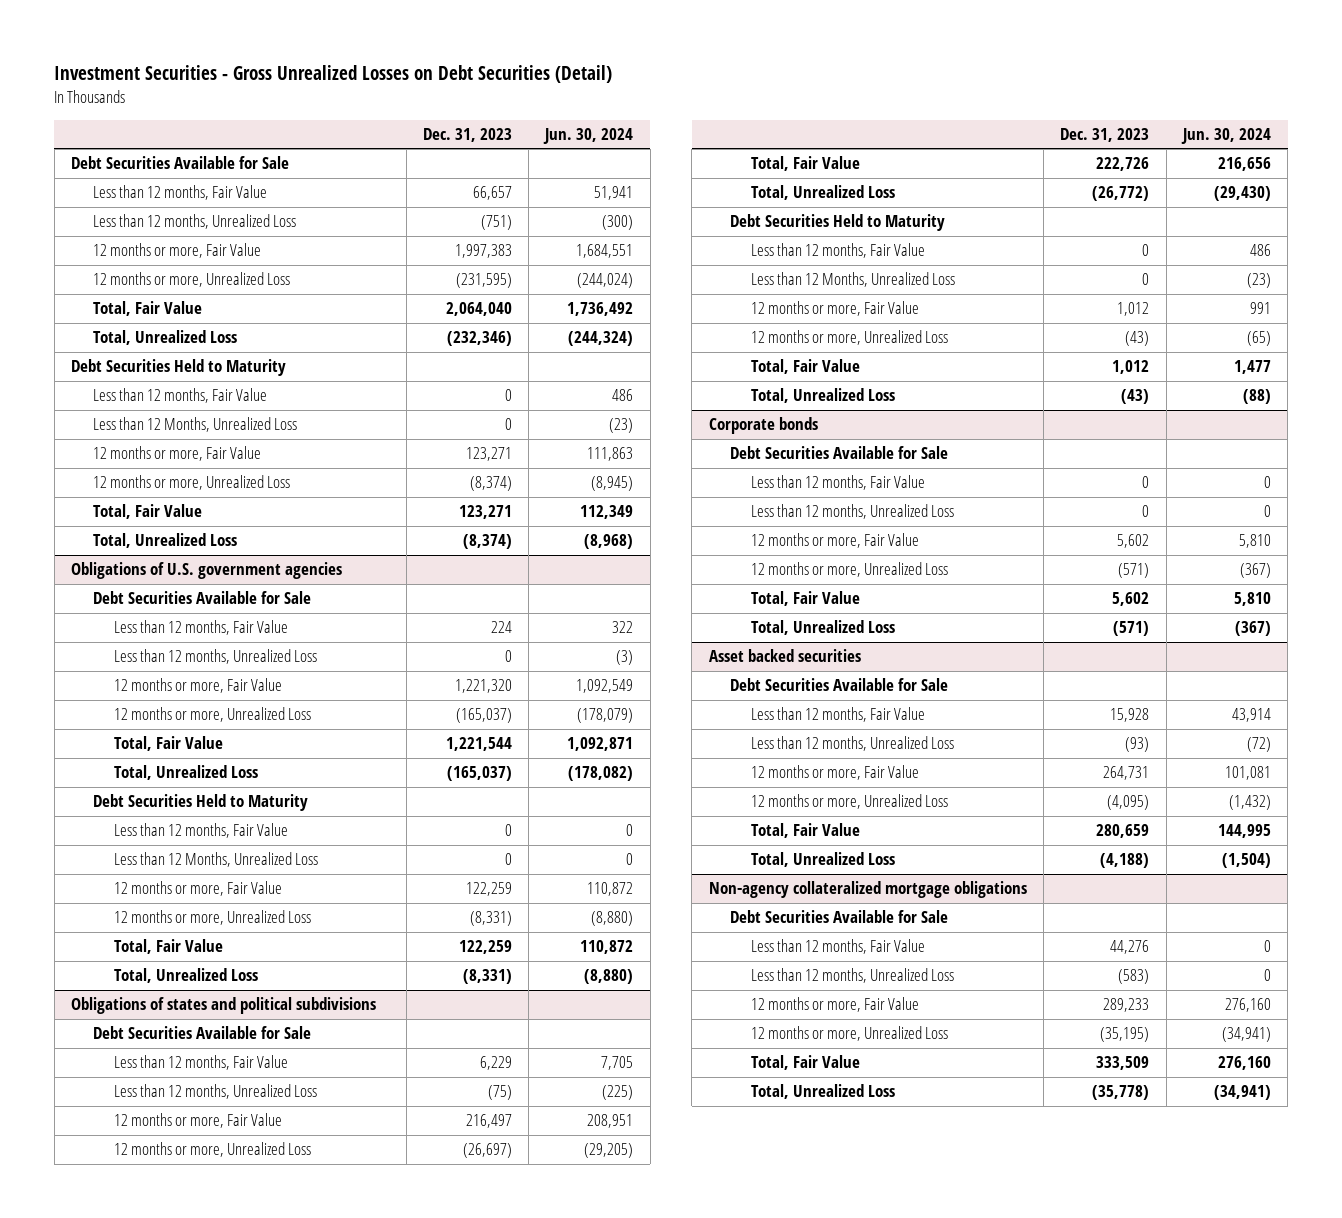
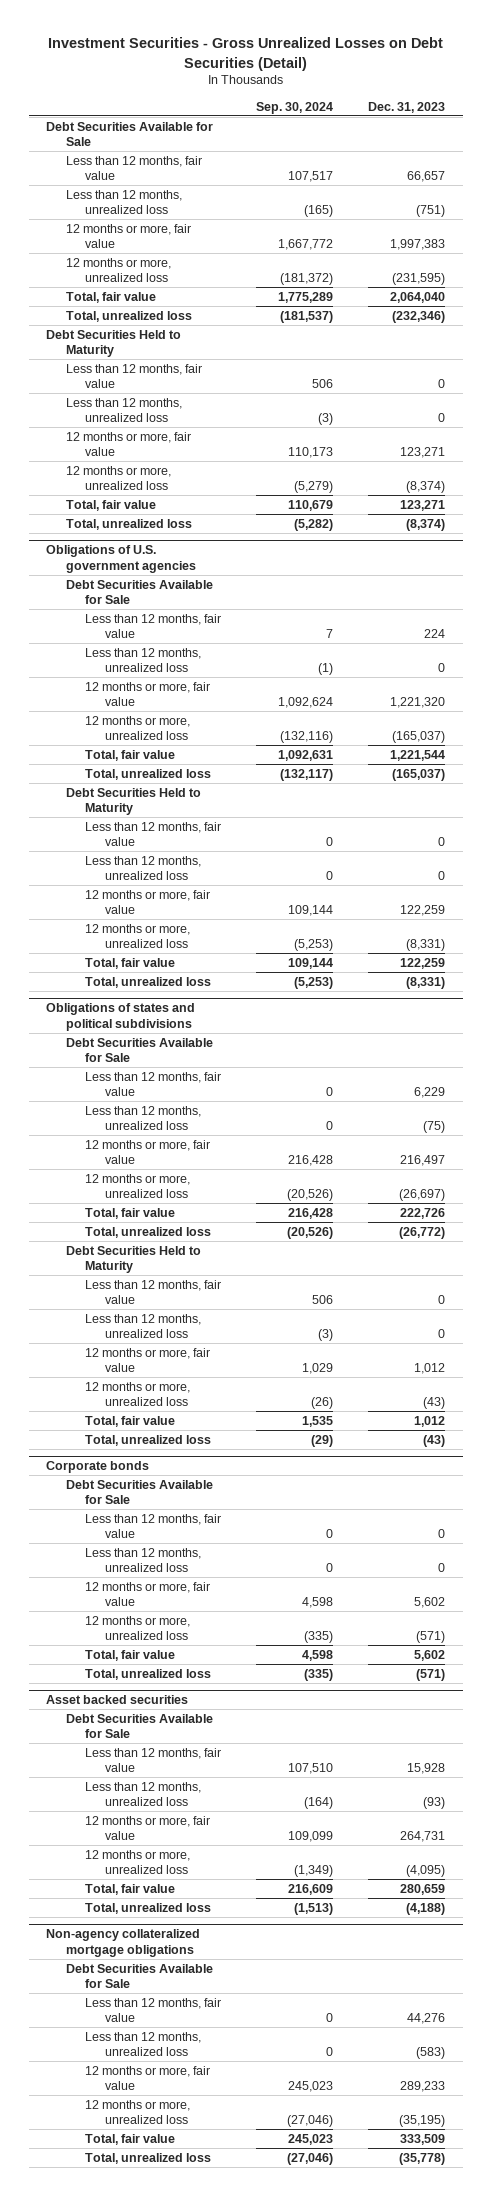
- | Dec. 31, 2023 | Jun. 30, 2024
+ | Sep. 30, 2024 | Dec. 31, 2023
- Less than 12 months, Fair Value | 66,657 | 51,941
- Less than 12 months, Unrealized Loss | (751) | (300)
- 12 months or more, Fair Value | 1,997,383 | 1,684,551
- 12 months or more, Unrealized Loss | (231,595) | (244,024)
- Total, Fair Value | 2,064,040 | 1,736,492
- Total, Unrealized Loss | (232,346) | (244,324)
+ Less than 12 months, fair value | 107,517 | 66,657
+ Less than 12 months, unrealized loss | (165) | (751)
+ 12 months or more, fair value | 1,667,772 | 1,997,383
+ 12 months or more, unrealized loss | (181,372) | (231,595)
+ Total, fair value | 1,775,289 | 2,064,040
+ Total, unrealized loss | (181,537) | (232,346)
- Less than 12 months, Fair Value | 0 | 486
- Less than 12 Months, Unrealized Loss | 0 | (23)
- 12 months or more, Fair Value | 123,271 | 111,863
- 12 months or more, Unrealized Loss | (8,374) | (8,945)
- Total, Fair Value | 123,271 | 112,349
- Total, Unrealized Loss | (8,374) | (8,968)
+ Less than 12 months, fair value | 506 | 0
+ Less than 12 months, unrealized loss | (3) | 0
+ 12 months or more, fair value | 110,173 | 123,271
+ 12 months or more, unrealized loss | (5,279) | (8,374)
+ Total, fair value | 110,679 | 123,271
+ Total, unrealized loss | (5,282) | (8,374)
@ Obligations of U.S. government agencies
- Less than 12 months, Fair Value | 224 | 322
- Less than 12 months, Unrealized Loss | 0 | (3)
- 12 months or more, Fair Value | 1,221,320 | 1,092,549
- 12 months or more, Unrealized Loss | (165,037) | (178,079)
- Total, Fair Value | 1,221,544 | 1,092,871
- Total, Unrealized Loss | (165,037) | (178,082)
+ Less than 12 months, fair value | 7 | 224
+ Less than 12 months, unrealized loss | (1) | 0
+ 12 months or more, fair value | 1,092,624 | 1,221,320
+ 12 months or more, unrealized loss | (132,116) | (165,037)
+ Total, fair value | 1,092,631 | 1,221,544
+ Total, unrealized loss | (132,117) | (165,037)
- Less than 12 months, Fair Value | 0 | 0
- Less than 12 Months, Unrealized Loss | 0 | 0
- 12 months or more, Fair Value | 122,259 | 110,872
- 12 months or more, Unrealized Loss | (8,331) | (8,880)
- Total, Fair Value | 122,259 | 110,872
- Total, Unrealized Loss | (8,331) | (8,880)
+ Less than 12 months, fair value | 0 | 0
+ Less than 12 months, unrealized loss | 0 | 0
+ 12 months or more, fair value | 109,144 | 122,259
+ 12 months or more, unrealized loss | (5,253) | (8,331)
+ Total, fair value | 109,144 | 122,259
+ Total, unrealized loss | (5,253) | (8,331)
@ Obligations of states and political subdivisions
- Less than 12 months, Fair Value | 6,229 | 7,705
- Less than 12 months, Unrealized Loss | (75) | (225)
- 12 months or more, Fair Value | 216,497 | 208,951
- 12 months or more, Unrealized Loss | (26,697) | (29,205)
- Total, Fair Value | 222,726 | 216,656
- Total, Unrealized Loss | (26,772) | (29,430)
+ Less than 12 months, fair value | 0 | 6,229
+ Less than 12 months, unrealized loss | 0 | (75)
+ 12 months or more, fair value | 216,428 | 216,497
+ 12 months or more, unrealized loss | (20,526) | (26,697)
+ Total, fair value | 216,428 | 222,726
+ Total, unrealized loss | (20,526) | (26,772)
- Less than 12 months, Fair Value | 0 | 486
- Less than 12 Months, Unrealized Loss | 0 | (23)
- 12 months or more, Fair Value | 1,012 | 991
- 12 months or more, Unrealized Loss | (43) | (65)
- Total, Fair Value | 1,012 | 1,477
- Total, Unrealized Loss | (43) | (88)
+ Less than 12 months, fair value | 506 | 0
+ Less than 12 months, unrealized loss | (3) | 0
+ 12 months or more, fair value | 1,029 | 1,012
+ 12 months or more, unrealized loss | (26) | (43)
+ Total, fair value | 1,535 | 1,012
+ Total, unrealized loss | (29) | (43)
@ Corporate bonds
- Less than 12 months, Fair Value | 0 | 0
- Less than 12 months, Unrealized Loss | 0 | 0
- 12 months or more, Fair Value | 5,602 | 5,810
- 12 months or more, Unrealized Loss | (571) | (367)
- Total, Fair Value | 5,602 | 5,810
- Total, Unrealized Loss | (571) | (367)
+ Less than 12 months, fair value | 0 | 0
+ Less than 12 months, unrealized loss | 0 | 0
+ 12 months or more, fair value | 4,598 | 5,602
+ 12 months or more, unrealized loss | (335) | (571)
+ Total, fair value | 4,598 | 5,602
+ Total, unrealized loss | (335) | (571)
@ Asset backed securities
- Less than 12 months, Fair Value | 15,928 | 43,914
- Less than 12 months, Unrealized Loss | (93) | (72)
- 12 months or more, Fair Value | 264,731 | 101,081
- 12 months or more, Unrealized Loss | (4,095) | (1,432)
- Total, Fair Value | 280,659 | 144,995
- Total, Unrealized Loss | (4,188) | (1,504)
+ Less than 12 months, fair value | 107,510 | 15,928
+ Less than 12 months, unrealized loss | (164) | (93)
+ 12 months or more, fair value | 109,099 | 264,731
+ 12 months or more, unrealized loss | (1,349) | (4,095)
+ Total, fair value | 216,609 | 280,659
+ Total, unrealized loss | (1,513) | (4,188)
@ Non-agency collateralized mortgage obligations
- Less than 12 months, Fair Value | 44,276 | 0
- Less than 12 months, Unrealized Loss | (583) | 0
- 12 months or more, Fair Value | 289,233 | 276,160
- 12 months or more, Unrealized Loss | (35,195) | (34,941)
- Total, Fair Value | 333,509 | 276,160
- Total, Unrealized Loss | (35,778) | (34,941)
+ Less than 12 months, fair value | 0 | 44,276
+ Less than 12 months, unrealized loss | 0 | (583)
+ 12 months or more, fair value | 245,023 | 289,233
+ 12 months or more, unrealized loss | (27,046) | (35,195)
+ Total, fair value | 245,023 | 333,509
+ Total, unrealized loss | (27,046) | (35,778)

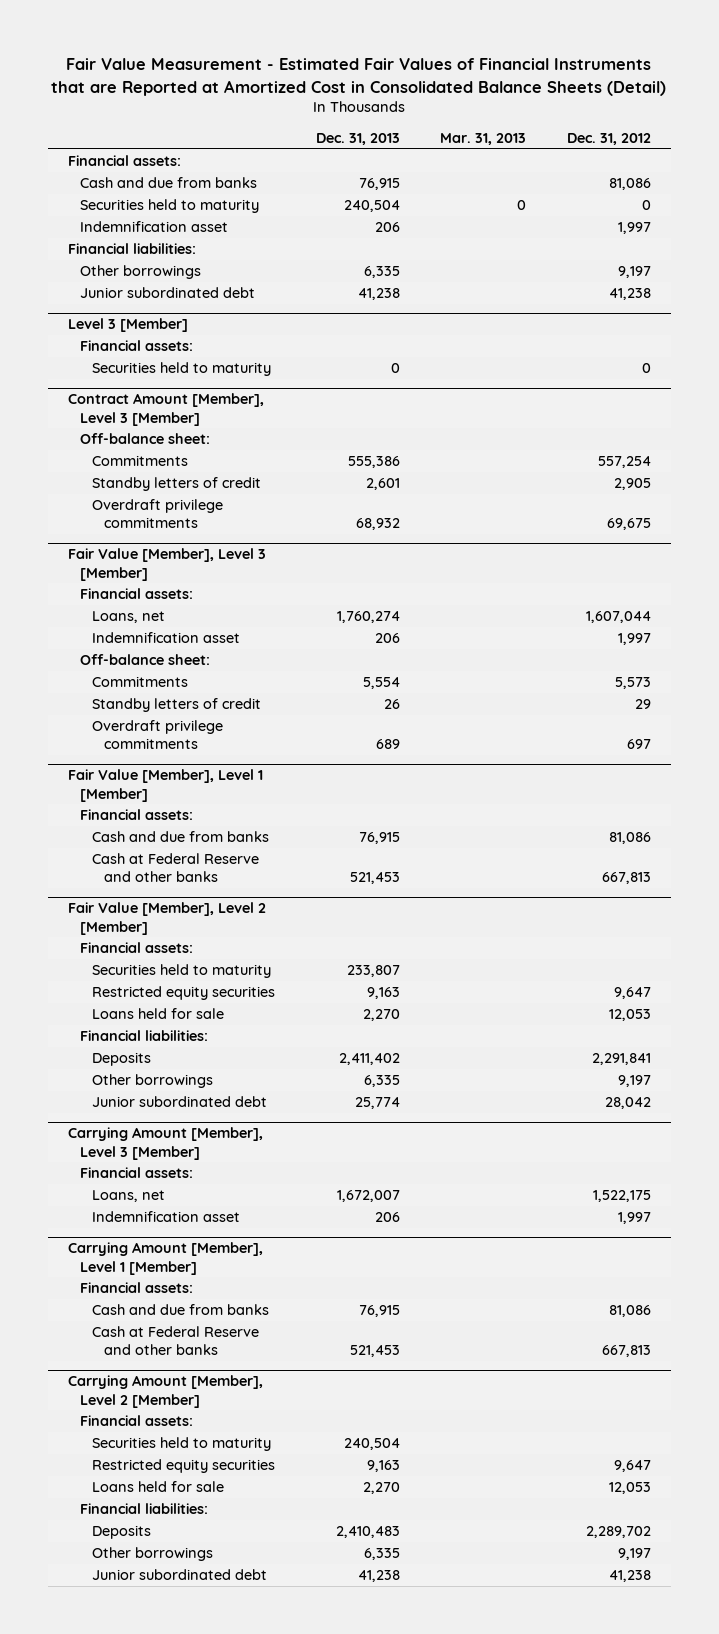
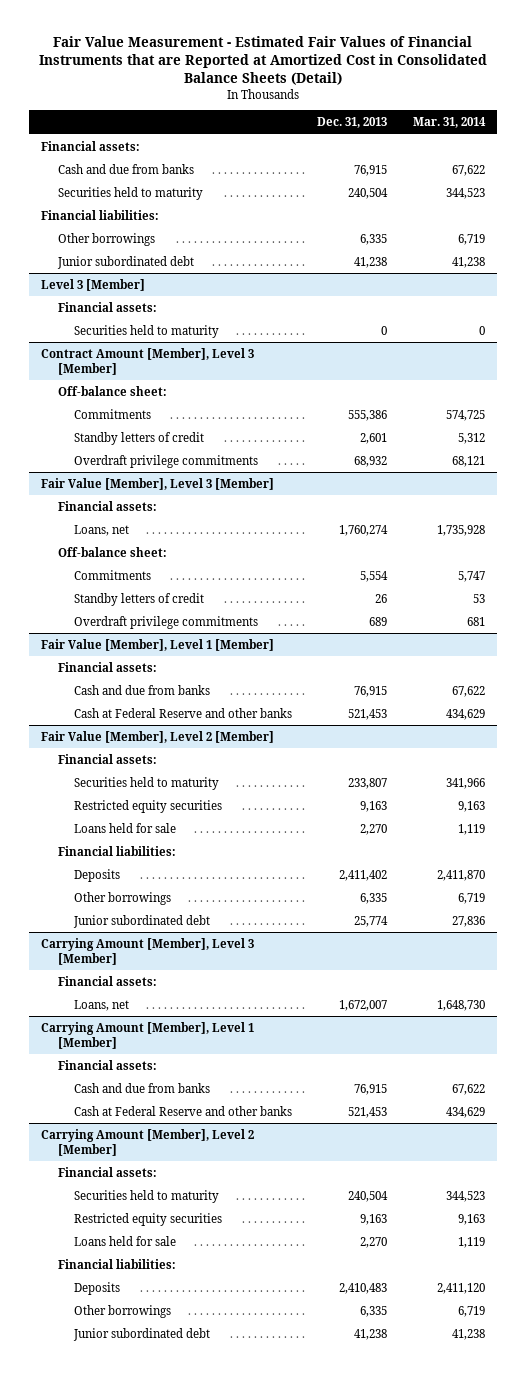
- | Dec. 31, 2013 | Mar. 31, 2013 | Dec. 31, 2012
+ | Dec. 31, 2013 | Mar. 31, 2014
- Indemnification asset | 206 | | 1,997
@ Fair Value [Member], Level 3 [Member]
- Indemnification asset | 206 | | 1,997
@ Carrying Amount [Member], Level 3 [Member]
- Indemnification asset | 206 | | 1,997

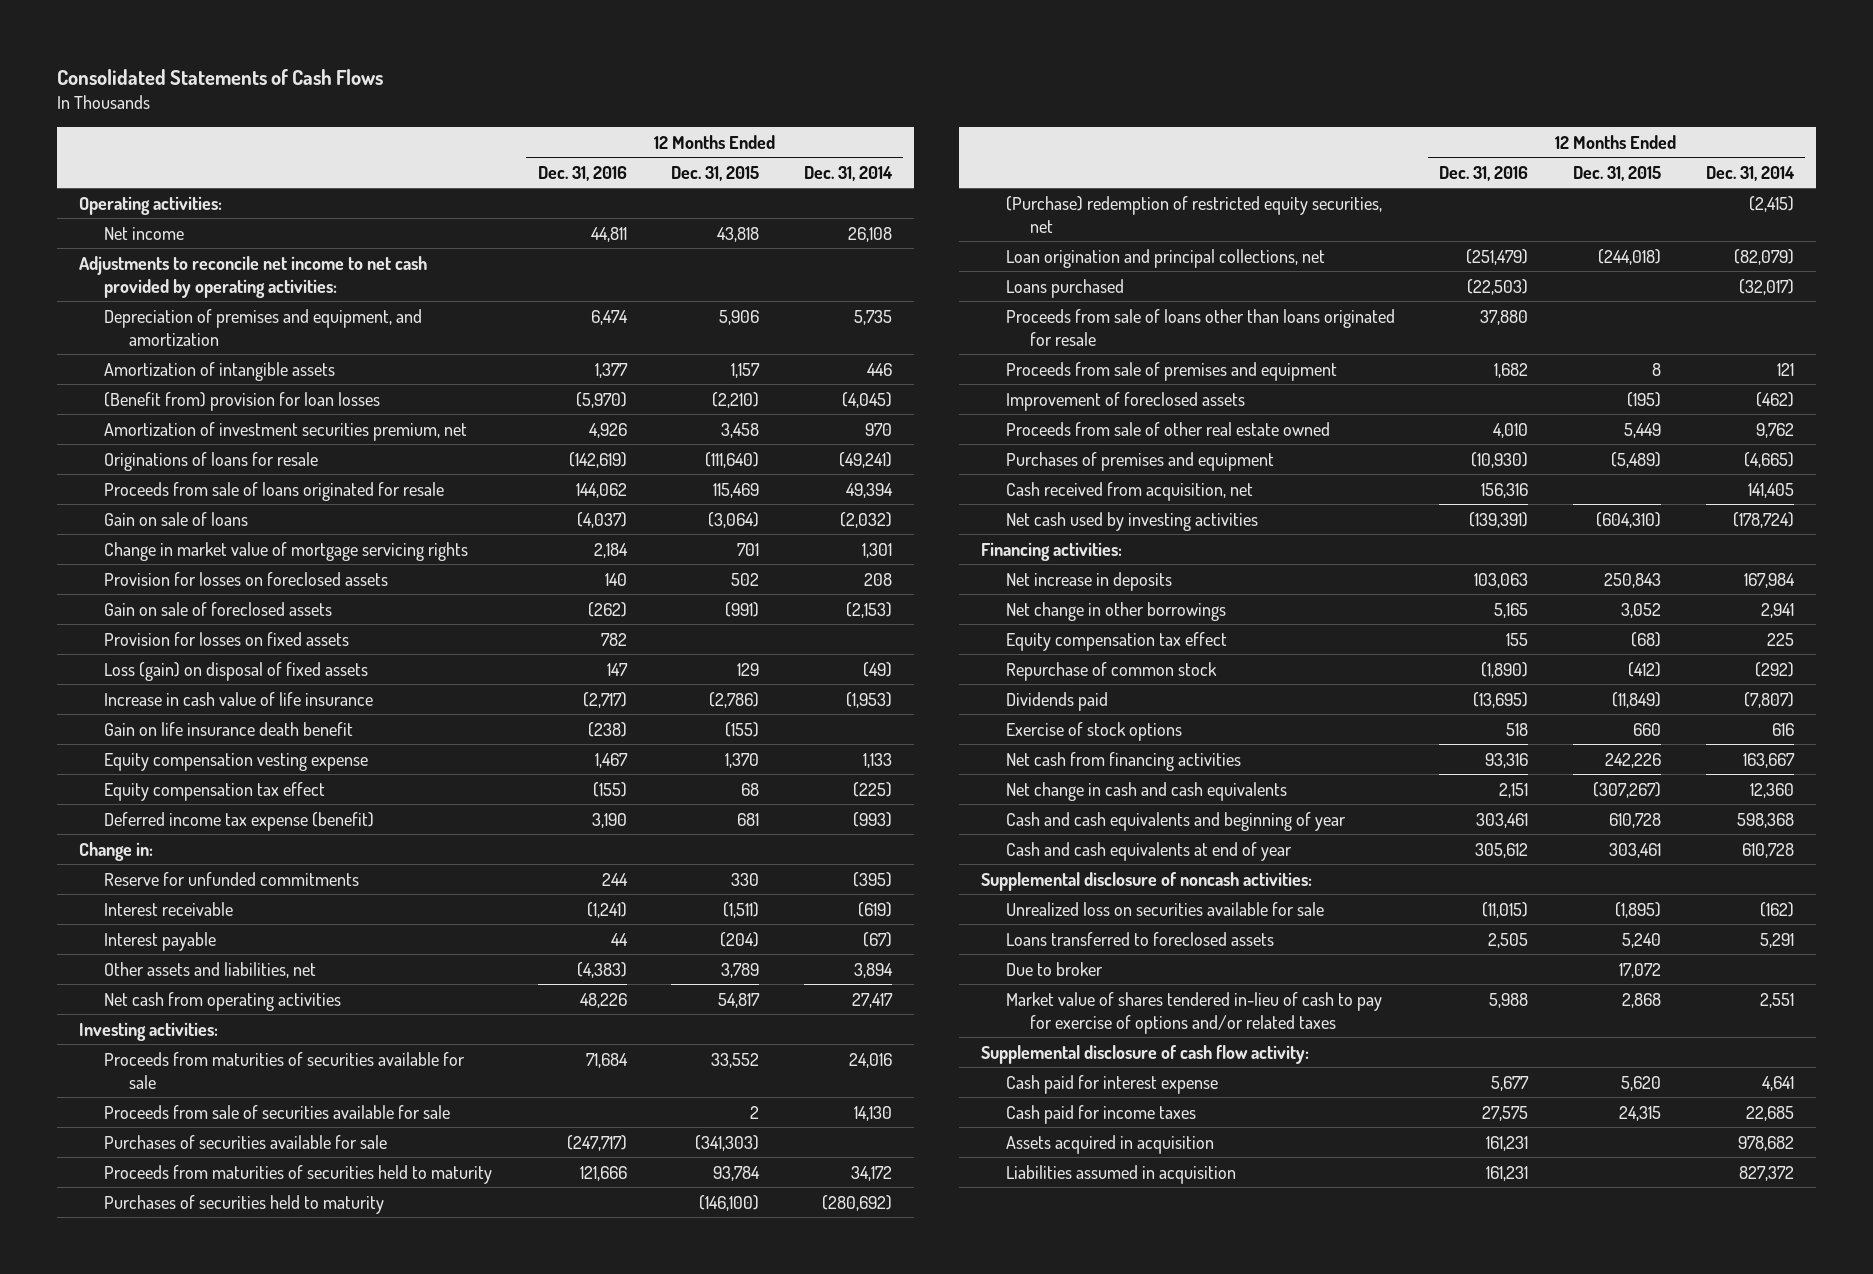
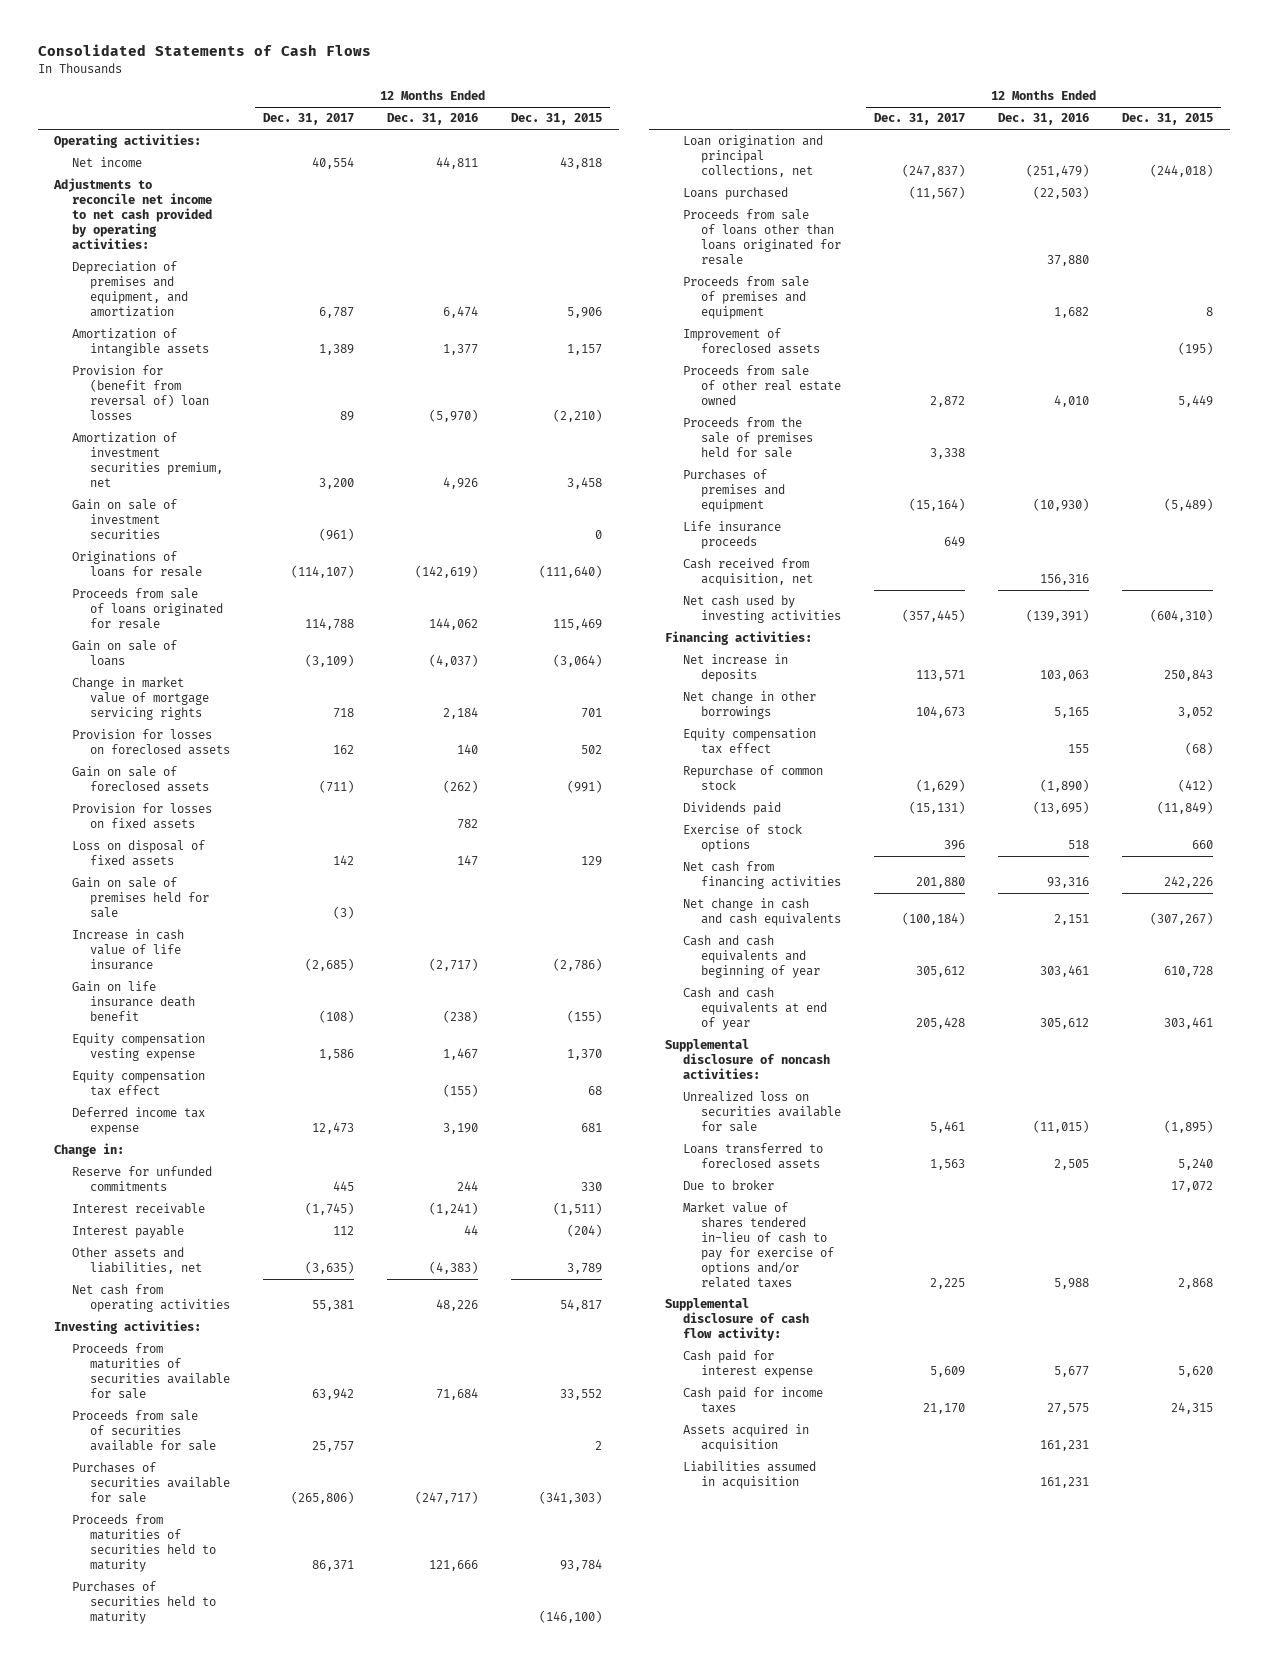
- | 12 Months Ended Dec. 31, 2016 | 12 Months Ended Dec. 31, 2015 | 12 Months Ended Dec. 31, 2014
+ | 12 Months Ended Dec. 31, 2017 | 12 Months Ended Dec. 31, 2016 | 12 Months Ended Dec. 31, 2015
- (Benefit from) provision for loan losses | (5,970) | (2,210) | (4,045)
+ Provision for (benefit from reversal of) loan losses | 89 | (5,970) | (2,210)
+ Gain on sale of investment securities | (961) | | 0
- Loss (gain) on disposal of fixed assets | 147 | 129 | (49)
+ Loss on disposal of fixed assets | 142 | 147 | 129
+ Gain on sale of premises held for sale | (3) | |
- Deferred income tax expense (benefit) | 3,190 | 681 | (993)
+ Deferred income tax expense | 12,473 | 3,190 | 681
- (Purchase) redemption of restricted equity securities, net | | | (2,415)
+ Proceeds from the sale of premises held for sale | 3,338 | |
+ Life insurance proceeds | 649 | |

